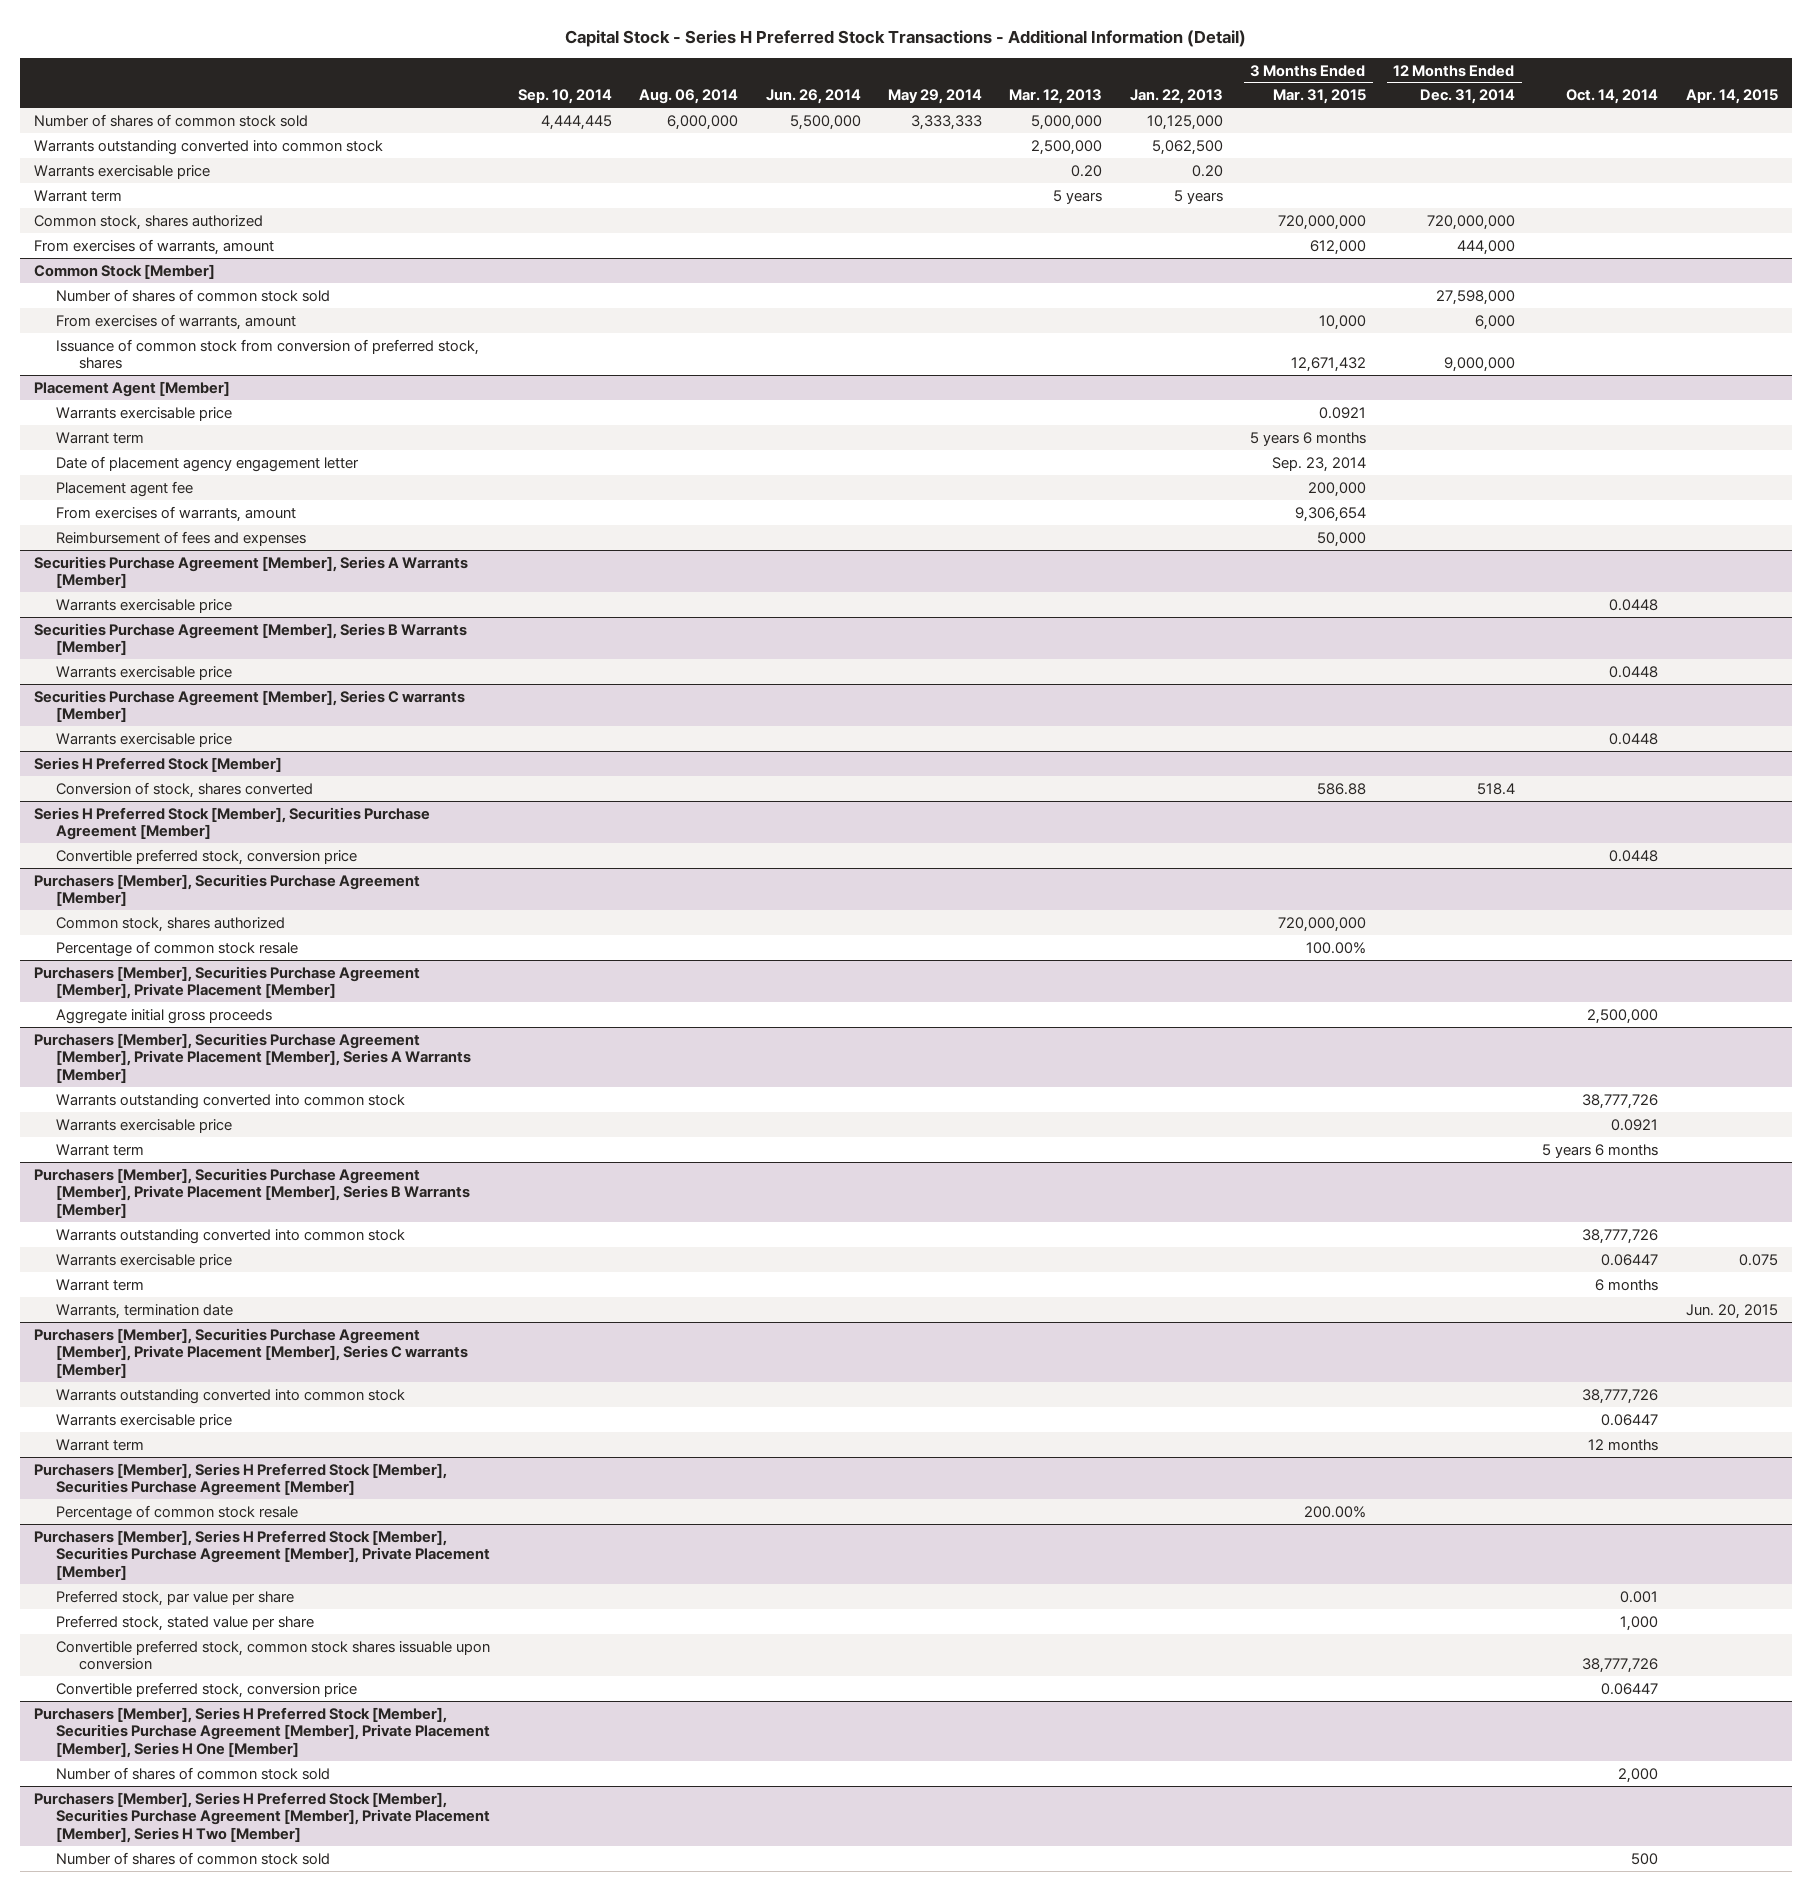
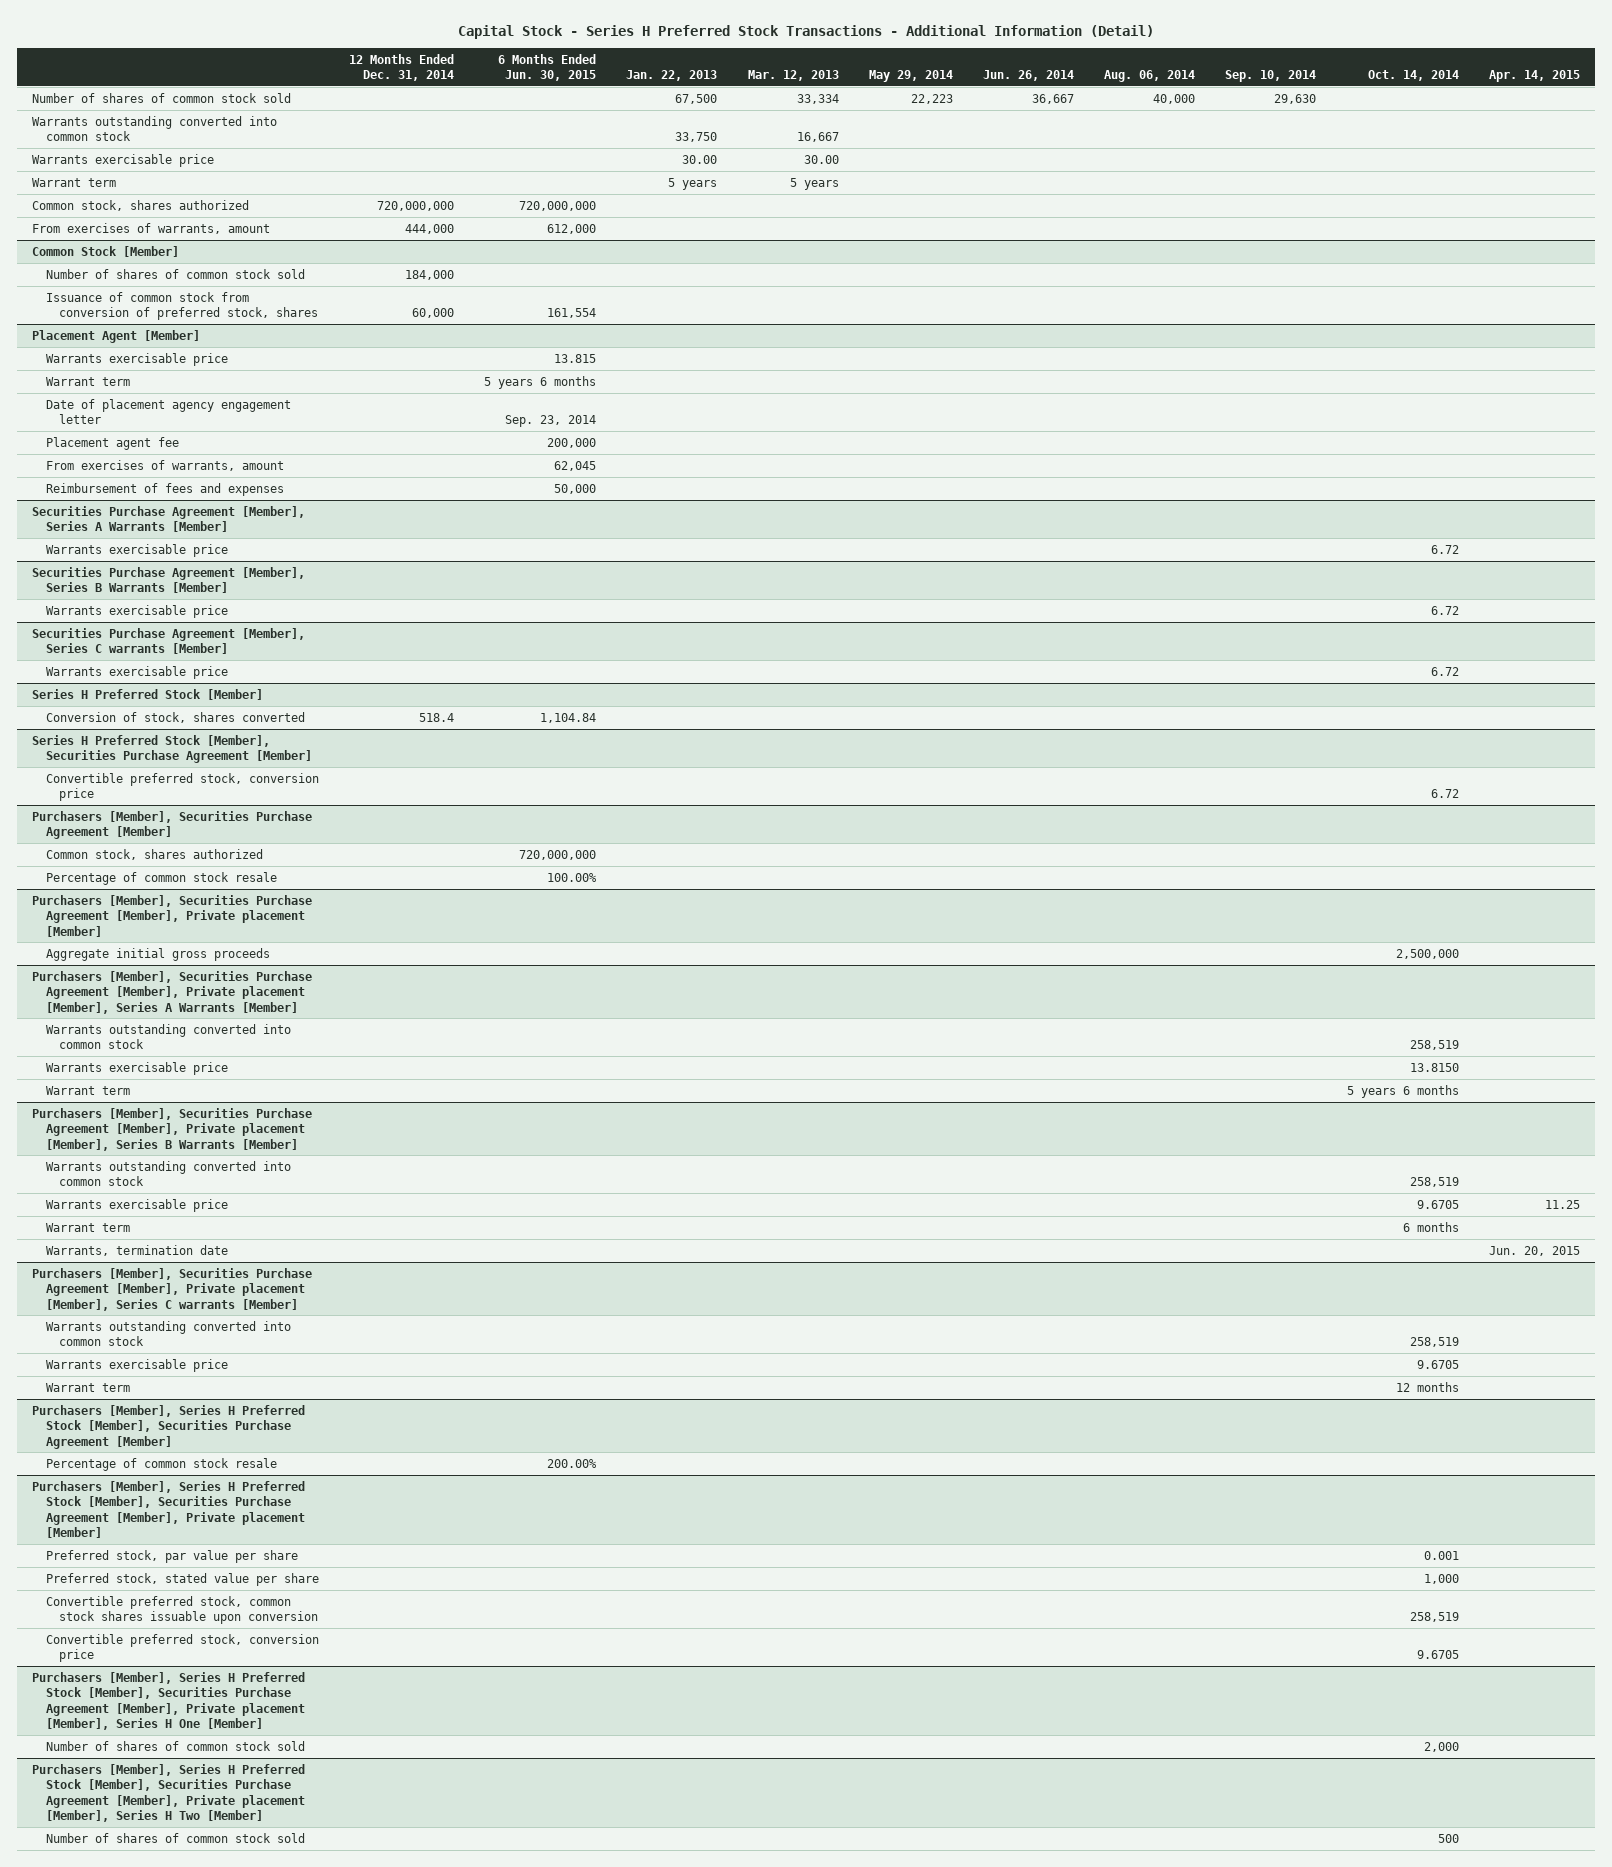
- | Sep. 10, 2014 | Aug. 06, 2014 | Jun. 26, 2014 | May 29, 2014 | Mar. 12, 2013 | Jan. 22, 2013 | 3 Months Ended Mar. 31, 2015 | 12 Months Ended Dec. 31, 2014 | Oct. 14, 2014 | Apr. 14, 2015
+ | 12 Months Ended Dec. 31, 2014 | 6 Months Ended Jun. 30, 2015 | Jan. 22, 2013 | Mar. 12, 2013 | May 29, 2014 | Jun. 26, 2014 | Aug. 06, 2014 | Sep. 10, 2014 | Oct. 14, 2014 | Apr. 14, 2015
- Number of shares of common stock sold | 4,444,445 | 6,000,000 | 5,500,000 | 3,333,333 | 5,000,000 | 10,125,000 | | | |
- Warrants outstanding converted into common stock | | | | | 2,500,000 | 5,062,500 | | | |
- Warrants exercisable price | | | | | 0.20 | 0.20 | | | |
+ Number of shares of common stock sold | | | 67,500 | 33,334 | 22,223 | 36,667 | 40,000 | 29,630 | |
+ Warrants outstanding converted into common stock | | | 33,750 | 16,667 | | | | | |
+ Warrants exercisable price | | | 30.00 | 30.00 | | | | | |
@ Common Stock [Member]
- Number of shares of common stock sold | | | | | | | | 27,598,000 | |
- From exercises of warrants, amount | | | | | | | 10,000 | 6,000 | |
- Issuance of common stock from conversion of preferred stock, shares | | | | | | | 12,671,432 | 9,000,000 | |
+ Number of shares of common stock sold | 184,000 | | | | | | | | |
+ Issuance of common stock from conversion of preferred stock, shares | 60,000 | 161,554 | | | | | | | |
@ Securities Purchase Agreement [Member], Series A Warrants [Member]
- Warrants exercisable price | | | | | | | | | 0.0448 |
+ Warrants exercisable price | | | | | | | | | 6.72 |
@ Securities Purchase Agreement [Member], Series B Warrants [Member]
- Warrants exercisable price | | | | | | | | | 0.0448 |
+ Warrants exercisable price | | | | | | | | | 6.72 |
@ Securities Purchase Agreement [Member], Series C warrants [Member]
- Warrants exercisable price | | | | | | | | | 0.0448 |
+ Warrants exercisable price | | | | | | | | | 6.72 |
@ Series H Preferred Stock [Member], Securities Purchase Agreement [Member]
- Convertible preferred stock, conversion price | | | | | | | | | 0.0448 |
+ Convertible preferred stock, conversion price | | | | | | | | | 6.72 |
- Purchasers [Member], Securities Purchase Agreement [Member], Private Placement [Member]
+ Purchasers [Member], Securities Purchase Agreement [Member], Private placement [Member]
- Purchasers [Member], Securities Purchase Agreement [Member], Private Placement [Member], Series A Warrants [Member]
- Warrants outstanding converted into common stock | | | | | | | | | 38,777,726 |
- Warrants exercisable price | | | | | | | | | 0.0921 |
+ Purchasers [Member], Securities Purchase Agreement [Member], Private placement [Member], Series A Warrants [Member]
+ Warrants outstanding converted into common stock | | | | | | | | | 258,519 |
+ Warrants exercisable price | | | | | | | | | 13.8150 |
- Purchasers [Member], Securities Purchase Agreement [Member], Private Placement [Member], Series B Warrants [Member]
- Warrants outstanding converted into common stock | | | | | | | | | 38,777,726 |
- Warrants exercisable price | | | | | | | | | 0.06447 | 0.075
+ Purchasers [Member], Securities Purchase Agreement [Member], Private placement [Member], Series B Warrants [Member]
+ Warrants outstanding converted into common stock | | | | | | | | | 258,519 |
+ Warrants exercisable price | | | | | | | | | 9.6705 | 11.25
- Purchasers [Member], Securities Purchase Agreement [Member], Private Placement [Member], Series C warrants [Member]
- Warrants outstanding converted into common stock | | | | | | | | | 38,777,726 |
- Warrants exercisable price | | | | | | | | | 0.06447 |
+ Purchasers [Member], Securities Purchase Agreement [Member], Private placement [Member], Series C warrants [Member]
+ Warrants outstanding converted into common stock | | | | | | | | | 258,519 |
+ Warrants exercisable price | | | | | | | | | 9.6705 |
- Purchasers [Member], Series H Preferred Stock [Member], Securities Purchase Agreement [Member], Private Placement [Member]
+ Purchasers [Member], Series H Preferred Stock [Member], Securities Purchase Agreement [Member], Private placement [Member]
- Convertible preferred stock, common stock shares issuable upon conversion | | | | | | | | | 38,777,726 |
- Convertible preferred stock, conversion price | | | | | | | | | 0.06447 |
- Purchasers [Member], Series H Preferred Stock [Member], Securities Purchase Agreement [Member], Private Placement [Member], Series H One [Member]
+ Convertible preferred stock, common stock shares issuable upon conversion | | | | | | | | | 258,519 |
+ Convertible preferred stock, conversion price | | | | | | | | | 9.6705 |
+ Purchasers [Member], Series H Preferred Stock [Member], Securities Purchase Agreement [Member], Private placement [Member], Series H One [Member]
- Purchasers [Member], Series H Preferred Stock [Member], Securities Purchase Agreement [Member], Private Placement [Member], Series H Two [Member]
+ Purchasers [Member], Series H Preferred Stock [Member], Securities Purchase Agreement [Member], Private placement [Member], Series H Two [Member]

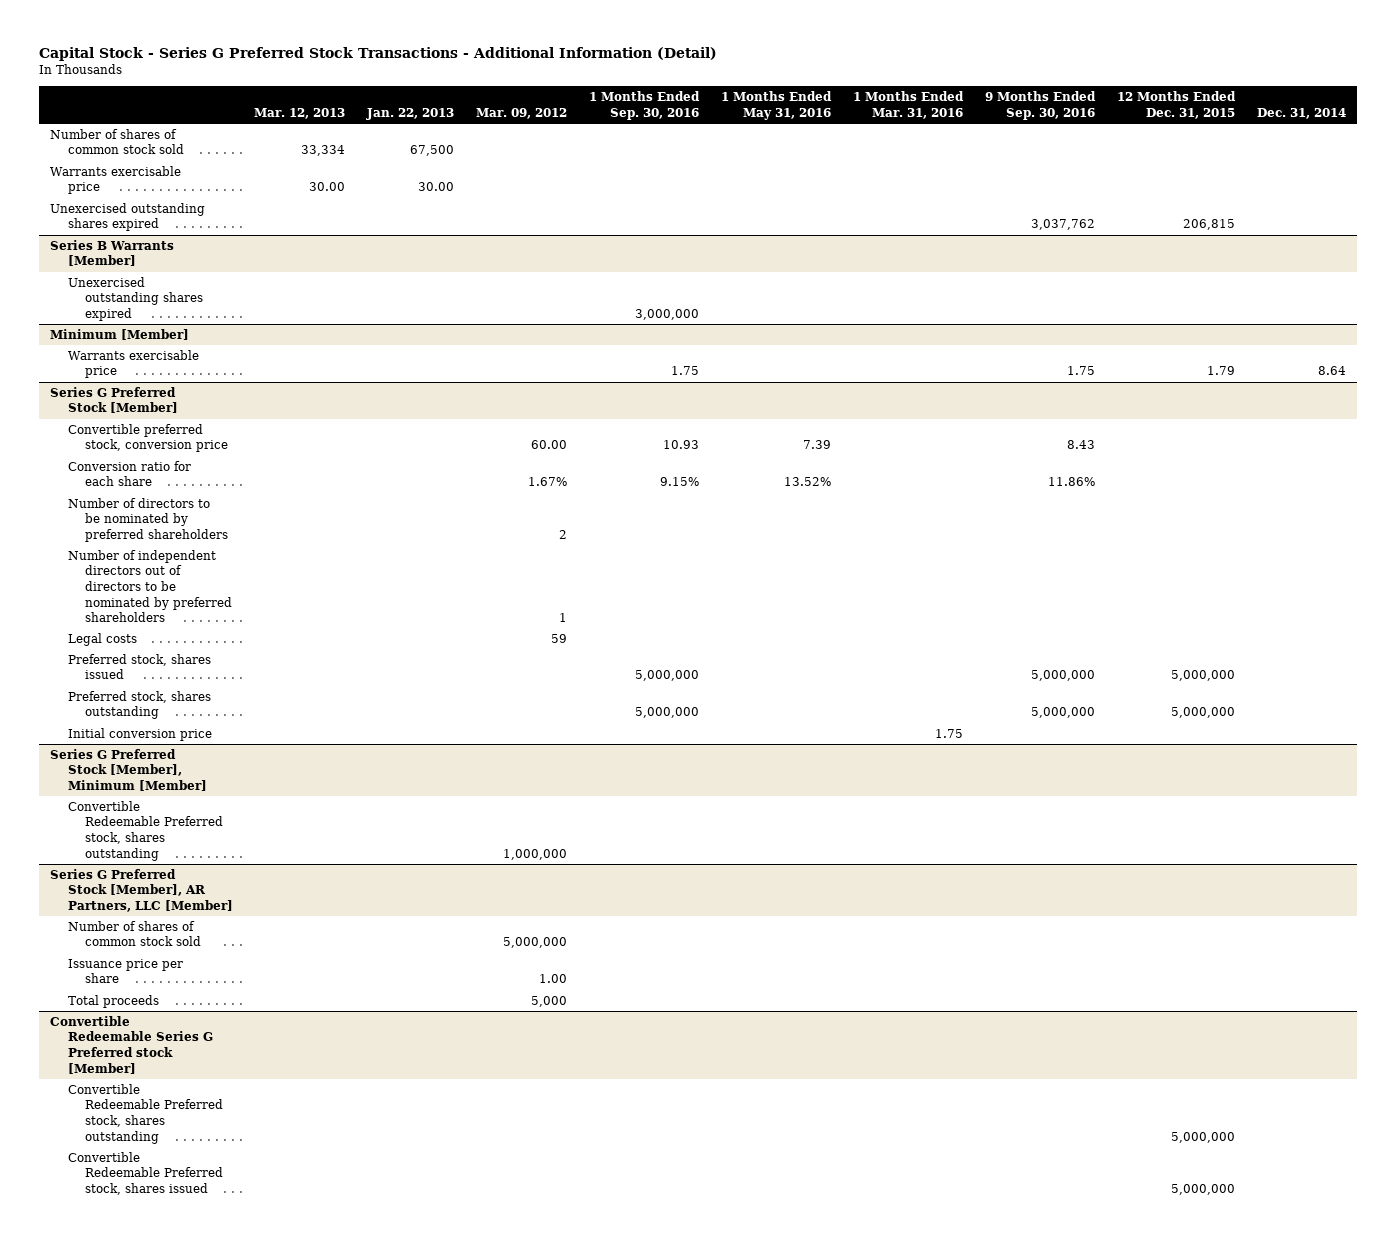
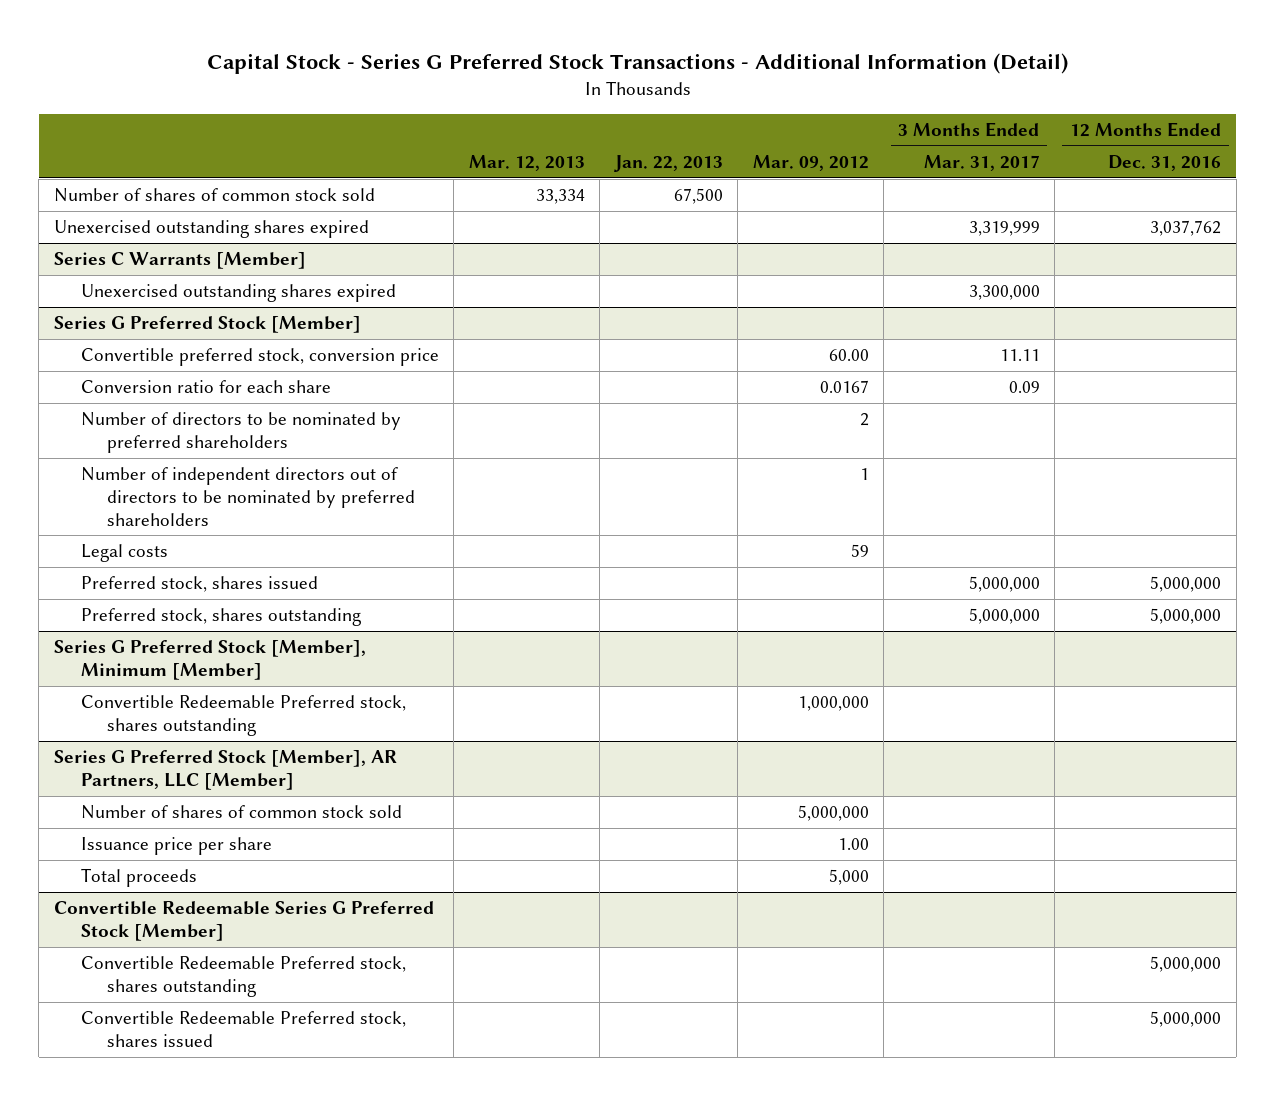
- | Mar. 12, 2013 | Jan. 22, 2013 | Mar. 09, 2012 | 1 Months Ended Sep. 30, 2016 | 1 Months Ended May 31, 2016 | 1 Months Ended Mar. 31, 2016 | 9 Months Ended Sep. 30, 2016 | 12 Months Ended Dec. 31, 2015 | Dec. 31, 2014
+ | Mar. 12, 2013 | Jan. 22, 2013 | Mar. 09, 2012 | 3 Months Ended Mar. 31, 2017 | 12 Months Ended Dec. 31, 2016
- Warrants exercisable price | 30.00 | 30.00 | | | | | | |
- Series B Warrants [Member]
- Unexercised outstanding shares expired | | | | 3,000,000 | | | | |
- Minimum [Member]
- Warrants exercisable price | | | | 1.75 | | | 1.75 | 1.79 | 8.64
+ Series C Warrants [Member]
+ Unexercised outstanding shares expired | | | | 3,300,000 |
@ Series G Preferred Stock [Member]
- Conversion ratio for each share | | | 1.67% | 9.15% | 13.52% | | 11.86% | |
+ Conversion ratio for each share | | | 0.0167 | 0.09 |
- Initial conversion price | | | | | | 1.75 | | |
- Convertible Redeemable Series G Preferred stock [Member]
+ Convertible Redeemable Series G Preferred Stock [Member]

